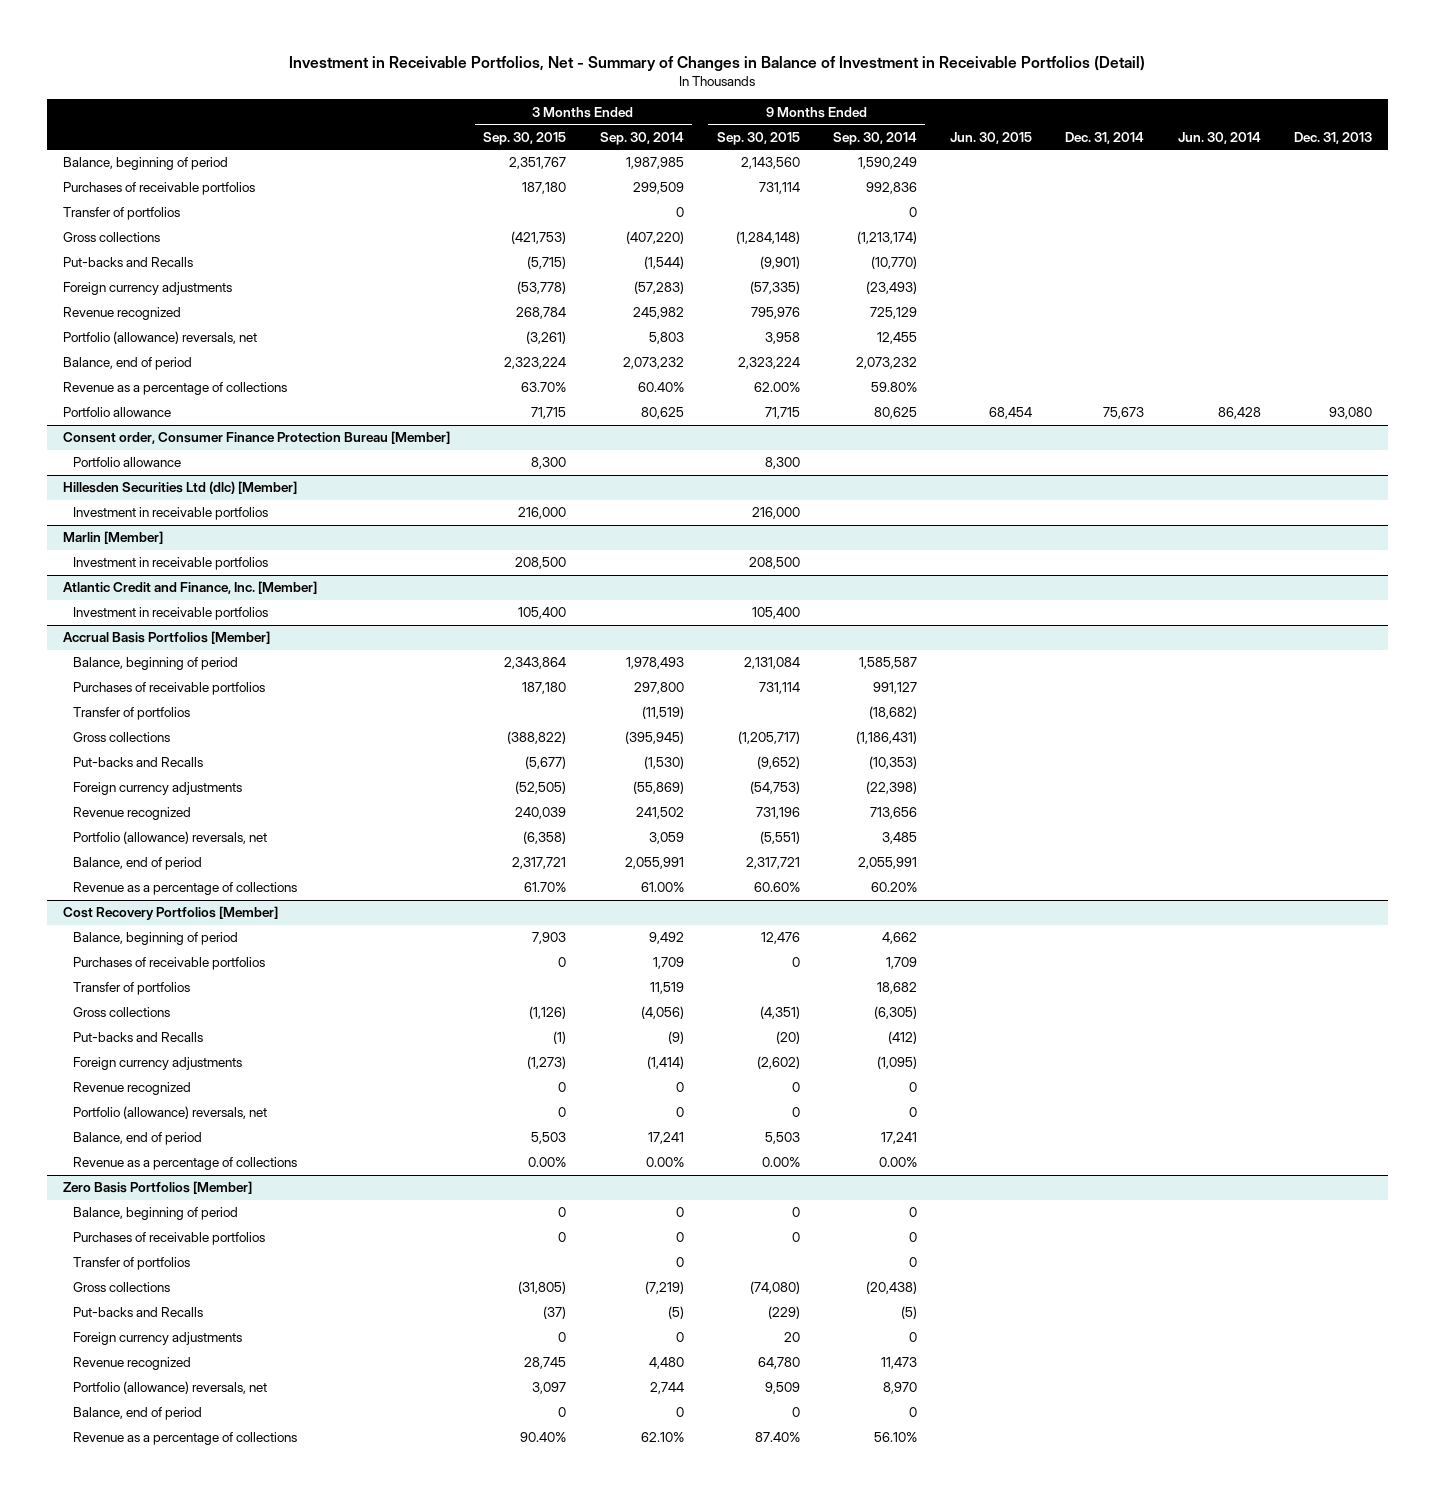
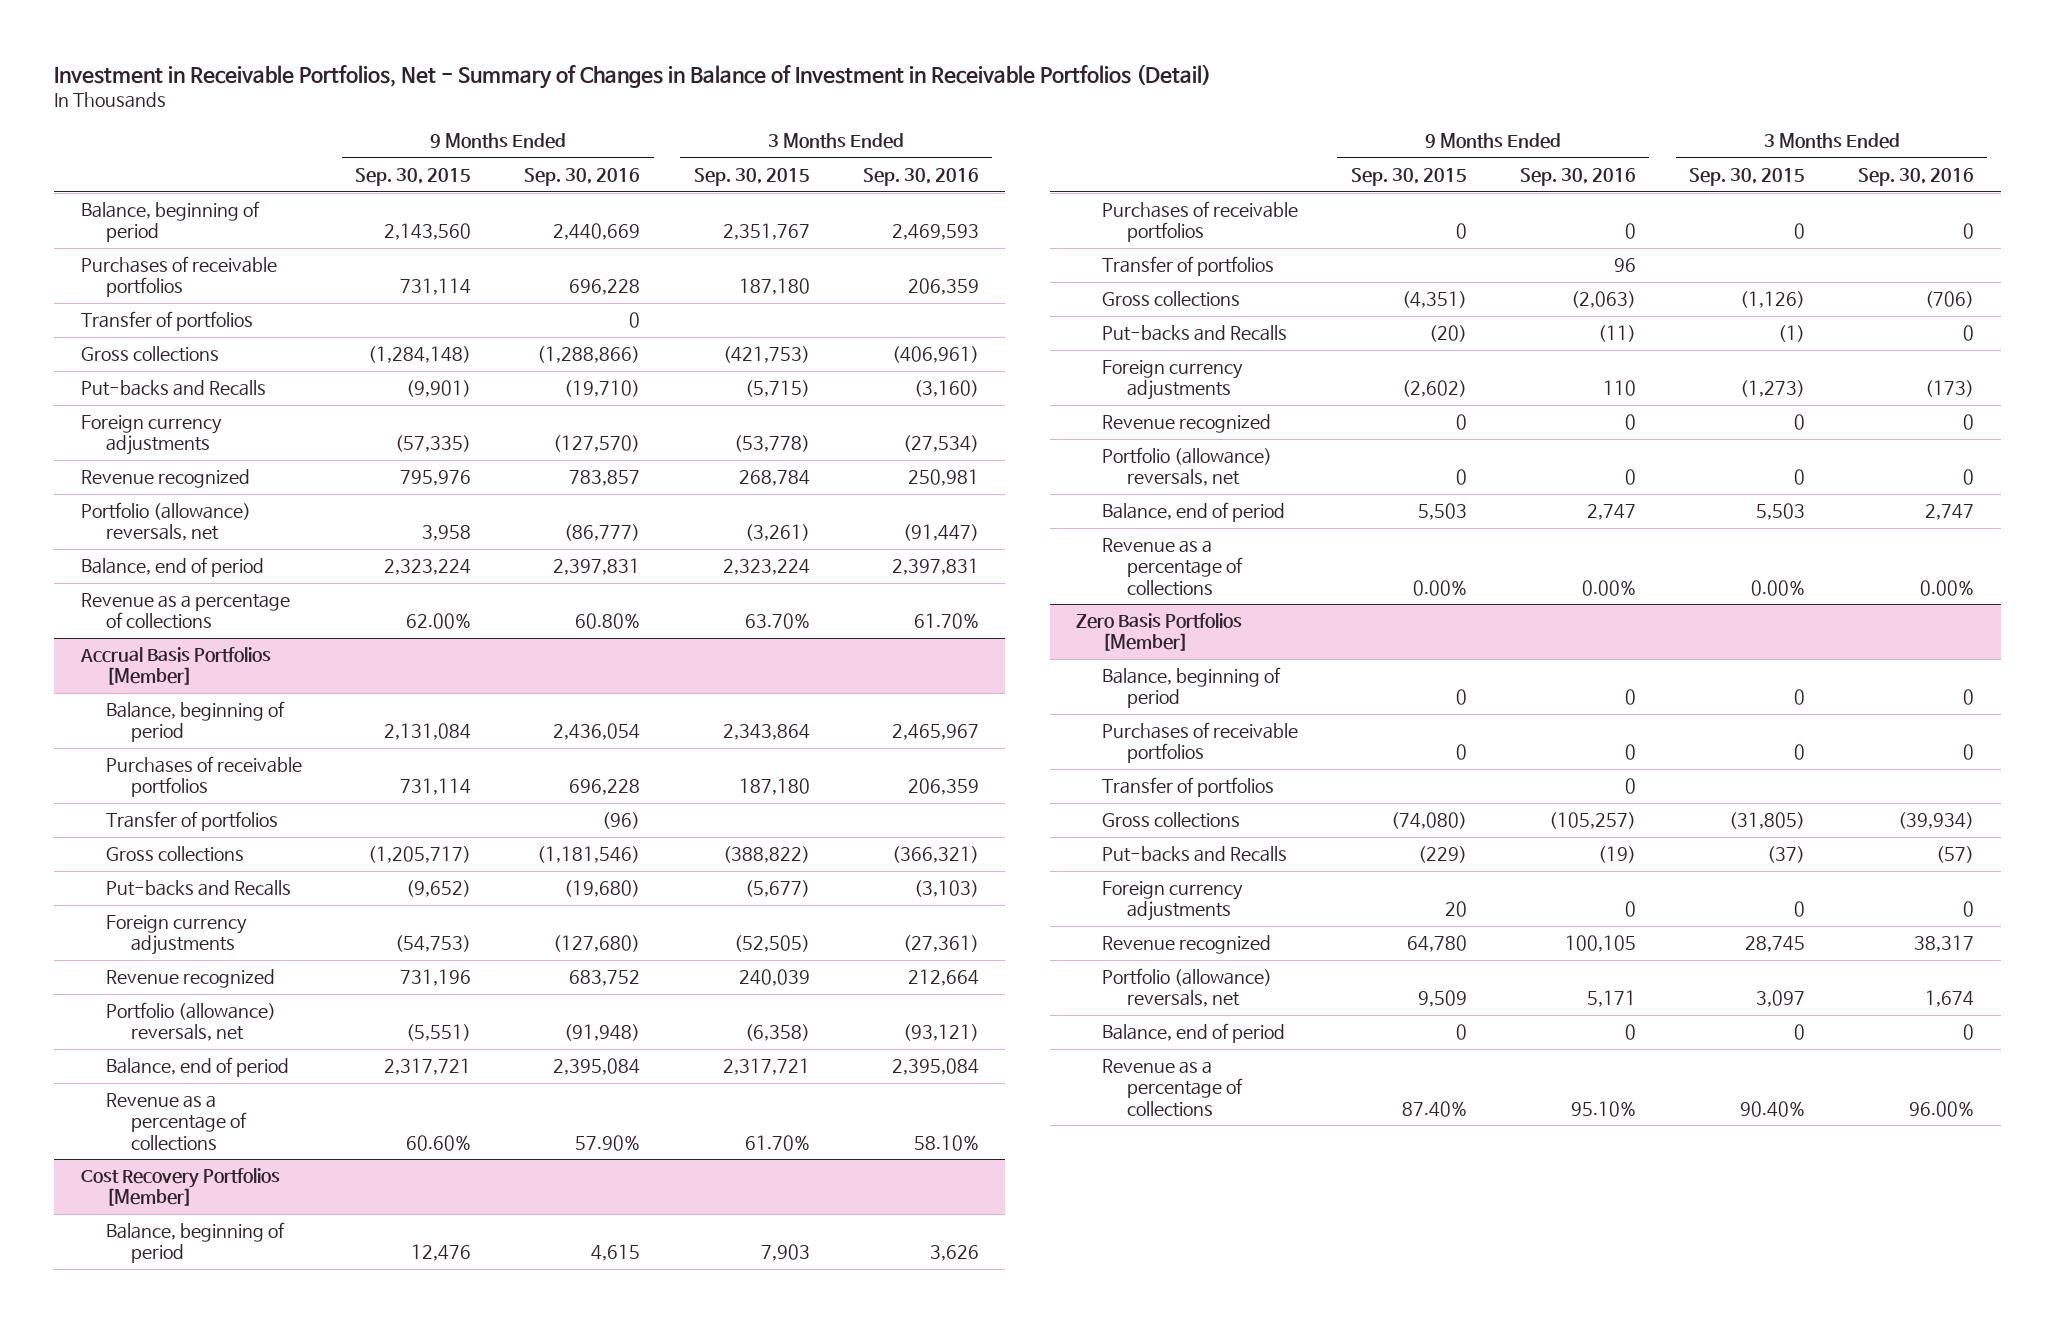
- | 3 Months Ended Sep. 30, 2015 | 3 Months Ended Sep. 30, 2014 | 9 Months Ended Sep. 30, 2015 | 9 Months Ended Sep. 30, 2014 | Jun. 30, 2015 | Dec. 31, 2014 | Jun. 30, 2014 | Dec. 31, 2013
+ | 9 Months Ended Sep. 30, 2015 | 9 Months Ended Sep. 30, 2016 | 3 Months Ended Sep. 30, 2015 | 3 Months Ended Sep. 30, 2016
- Portfolio allowance | 71,715 | 80,625 | 71,715 | 80,625 | 68,454 | 75,673 | 86,428 | 93,080
- Consent order, Consumer Finance Protection Bureau [Member]
- Portfolio allowance | 8,300 | | 8,300 | | | | |
- Hillesden Securities Ltd (dlc) [Member]
- Investment in receivable portfolios | 216,000 | | 216,000 | | | | |
- Marlin [Member]
- Investment in receivable portfolios | 208,500 | | 208,500 | | | | |
- Atlantic Credit and Finance, Inc. [Member]
- Investment in receivable portfolios | 105,400 | | 105,400 | | | | |

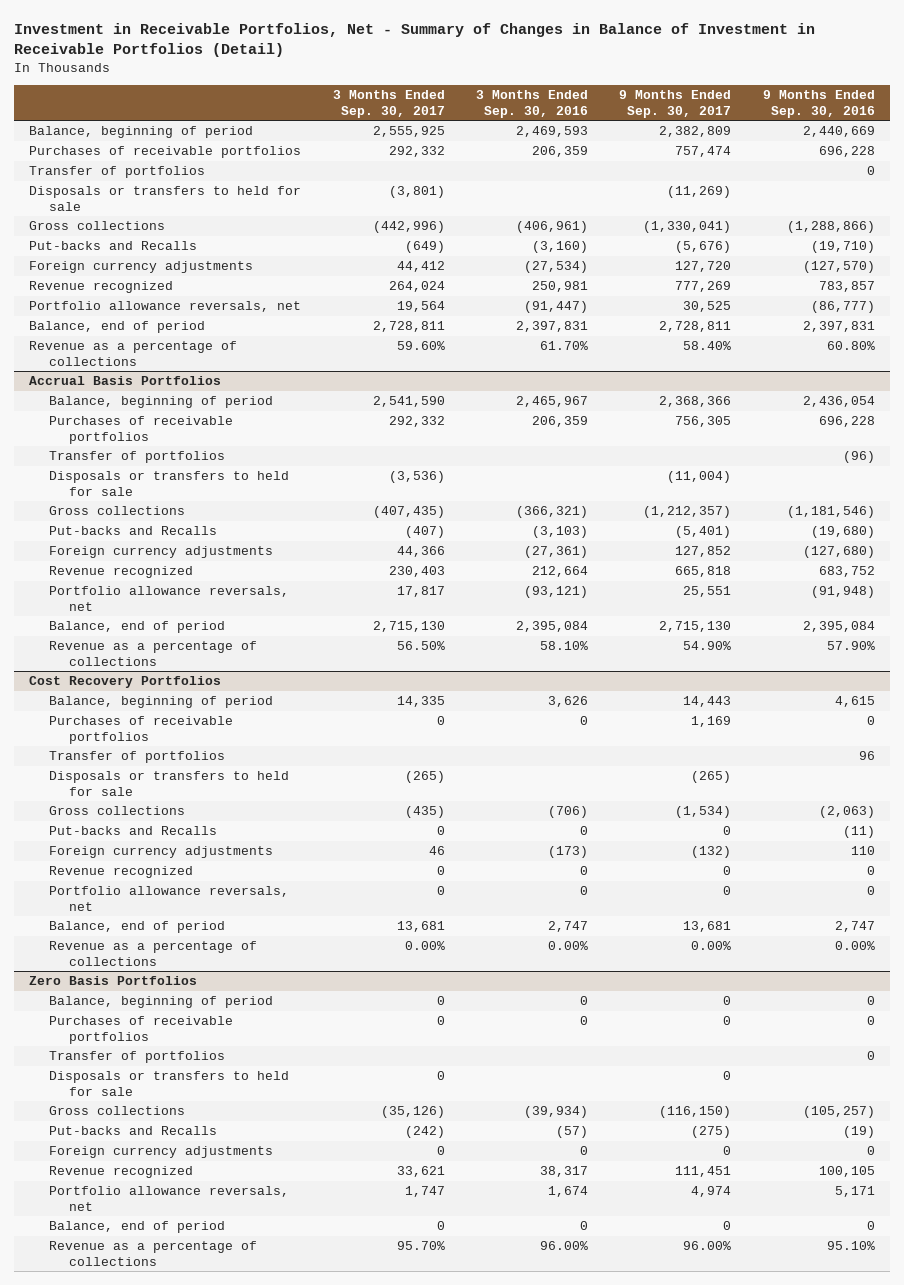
- | 9 Months Ended Sep. 30, 2015 | 9 Months Ended Sep. 30, 2016 | 3 Months Ended Sep. 30, 2015 | 3 Months Ended Sep. 30, 2016
+ | 3 Months Ended Sep. 30, 2017 | 3 Months Ended Sep. 30, 2016 | 9 Months Ended Sep. 30, 2017 | 9 Months Ended Sep. 30, 2016
+ Disposals or transfers to held for sale | (3,801) | | (11,269) |
- Portfolio (allowance) reversals, net | 3,958 | (86,777) | (3,261) | (91,447)
+ Portfolio allowance reversals, net | 19,564 | (91,447) | 30,525 | (86,777)
- Accrual Basis Portfolios [Member]
+ Accrual Basis Portfolios
+ Disposals or transfers to held for sale | (3,536) | | (11,004) |
- Portfolio (allowance) reversals, net | (5,551) | (91,948) | (6,358) | (93,121)
+ Portfolio allowance reversals, net | 17,817 | (93,121) | 25,551 | (91,948)
- Cost Recovery Portfolios [Member]
+ Cost Recovery Portfolios
+ Disposals or transfers to held for sale | (265) | | (265) |
- Portfolio (allowance) reversals, net | 0 | 0 | 0 | 0
+ Portfolio allowance reversals, net | 0 | 0 | 0 | 0
- Zero Basis Portfolios [Member]
+ Zero Basis Portfolios
+ Disposals or transfers to held for sale | 0 | | 0 |
- Portfolio (allowance) reversals, net | 9,509 | 5,171 | 3,097 | 1,674
+ Portfolio allowance reversals, net | 1,747 | 1,674 | 4,974 | 5,171

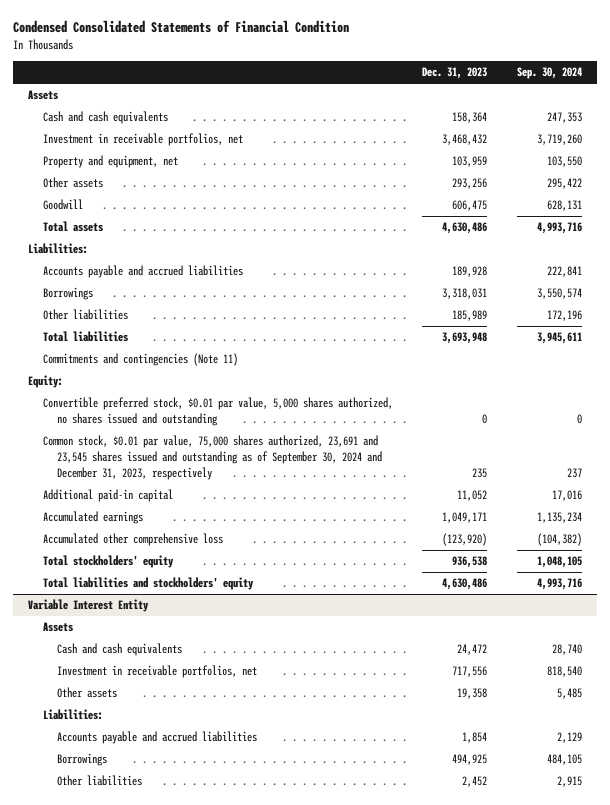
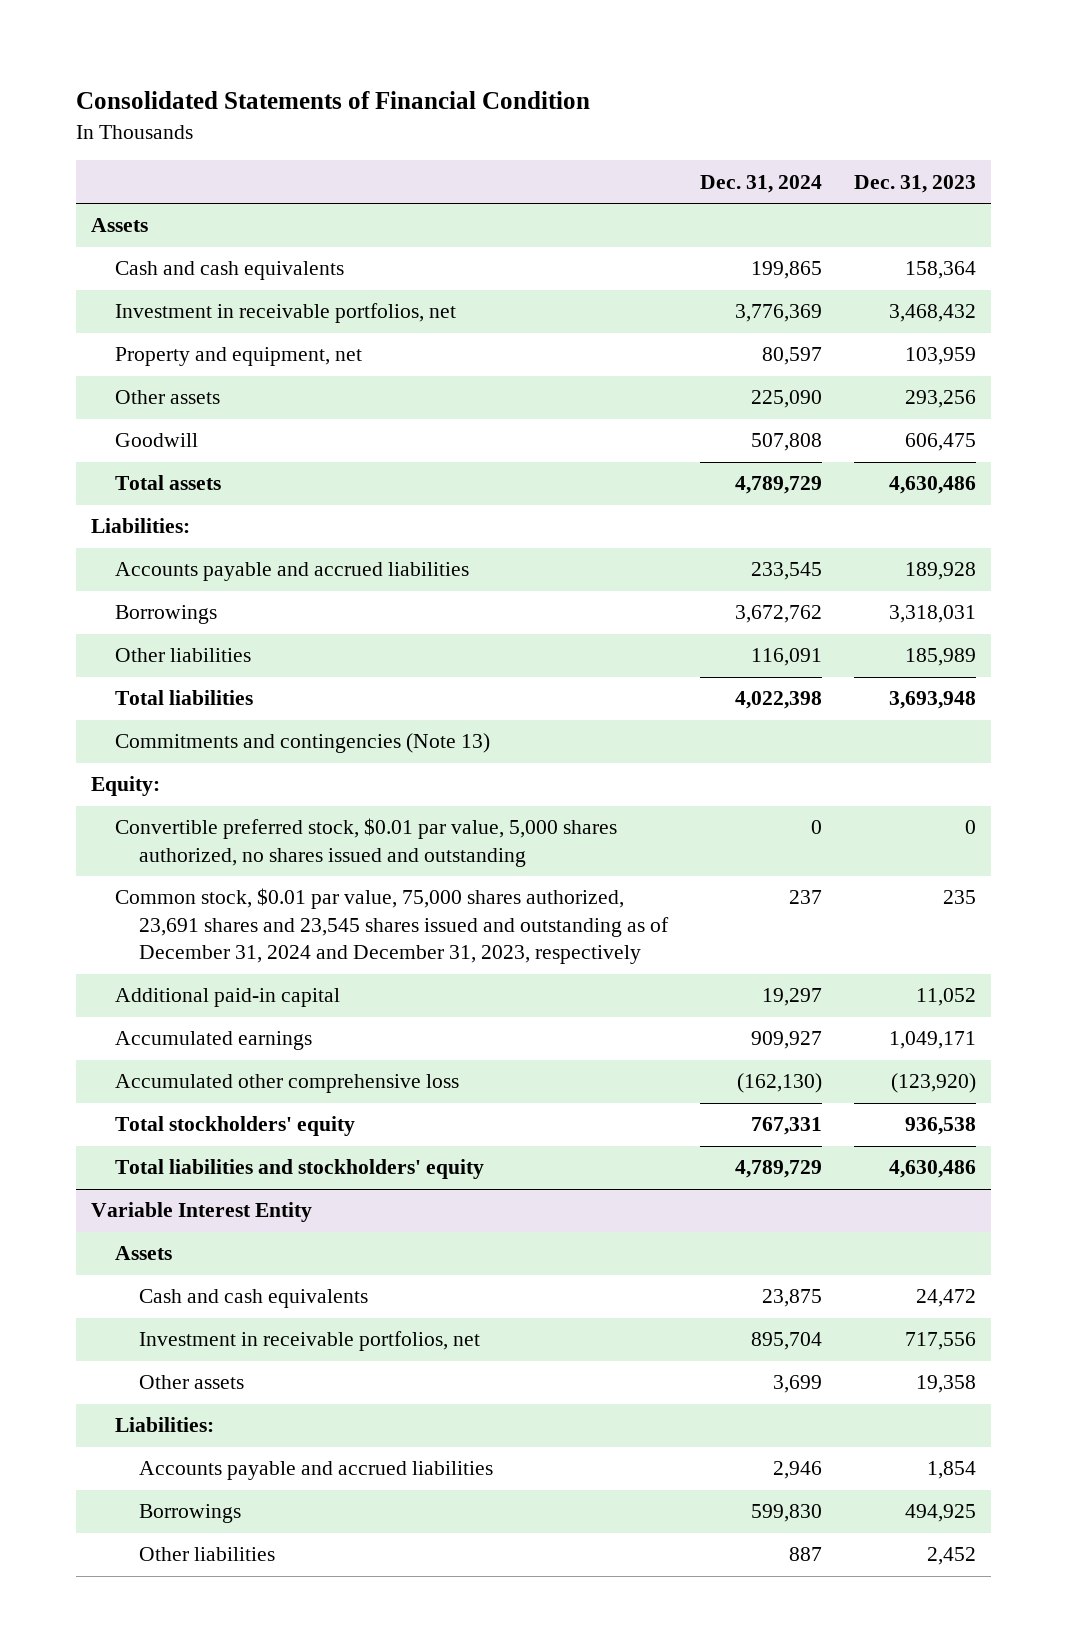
- Condensed Consolidated Statements of Financial Condition
+ Consolidated Statements of Financial Condition
- | Dec. 31, 2023 | Sep. 30, 2024
+ | Dec. 31, 2024 | Dec. 31, 2023
- Commitments and contingencies (Note 11)
+ Commitments and contingencies (Note 13)
- Common stock, $0.01 par value, 75,000 shares authorized, 23,691 and 23,545 shares issued and outstanding as of September 30, 2024 and December 31, 2023, respectively | 235 | 237
+ Common stock, $0.01 par value, 75,000 shares authorized, 23,691 shares and 23,545 shares issued and outstanding as of December 31, 2024 and December 31, 2023, respectively | 237 | 235

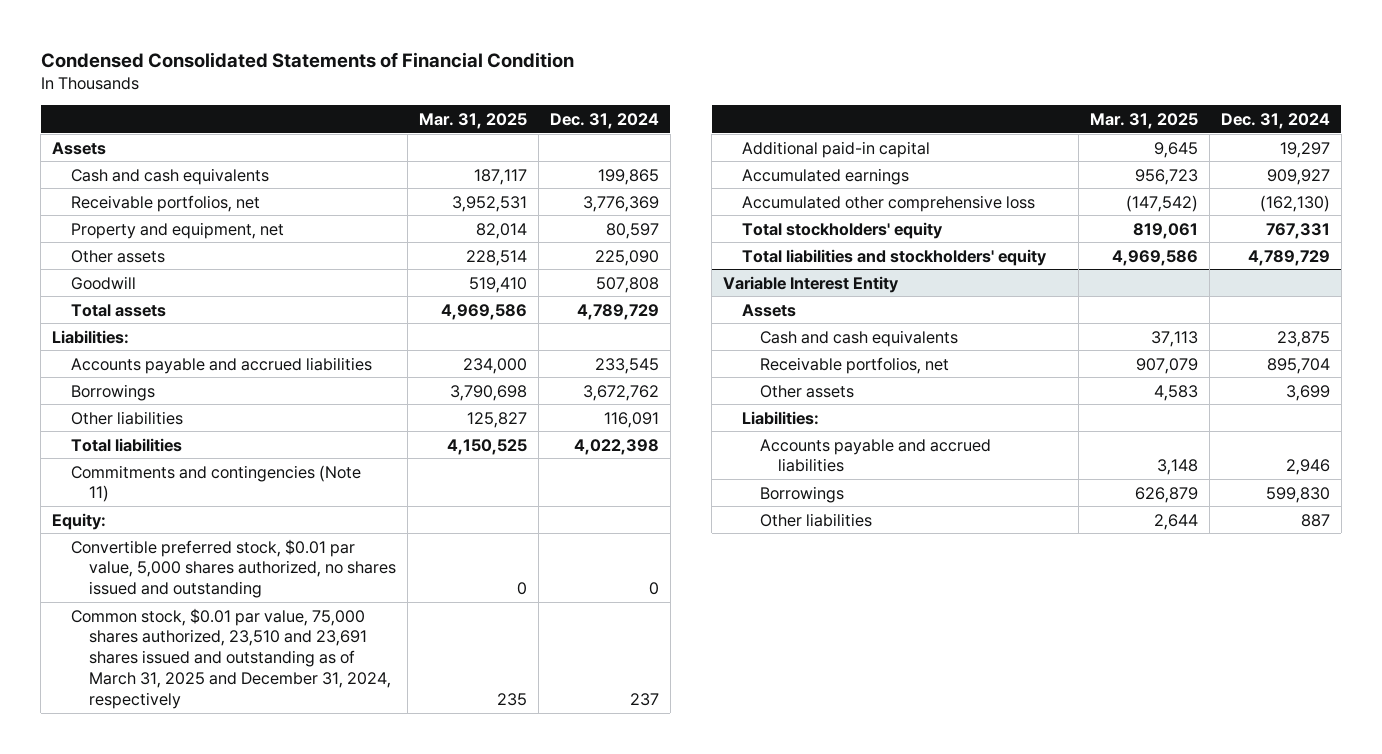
- Consolidated Statements of Financial Condition
+ Condensed Consolidated Statements of Financial Condition
- | Dec. 31, 2024 | Dec. 31, 2023
+ | Mar. 31, 2025 | Dec. 31, 2024
- Investment in receivable portfolios, net | 3,776,369 | 3,468,432
+ Receivable portfolios, net | 3,952,531 | 3,776,369
- Commitments and contingencies (Note 13)
+ Commitments and contingencies (Note 11)
- Common stock, $0.01 par value, 75,000 shares authorized, 23,691 shares and 23,545 shares issued and outstanding as of December 31, 2024 and December 31, 2023, respectively | 237 | 235
+ Common stock, $0.01 par value, 75,000 shares authorized, 23,510 and 23,691 shares issued and outstanding as of March 31, 2025 and December 31, 2024, respectively | 235 | 237
@ Variable Interest Entity
- Investment in receivable portfolios, net | 895,704 | 717,556
+ Receivable portfolios, net | 907,079 | 895,704

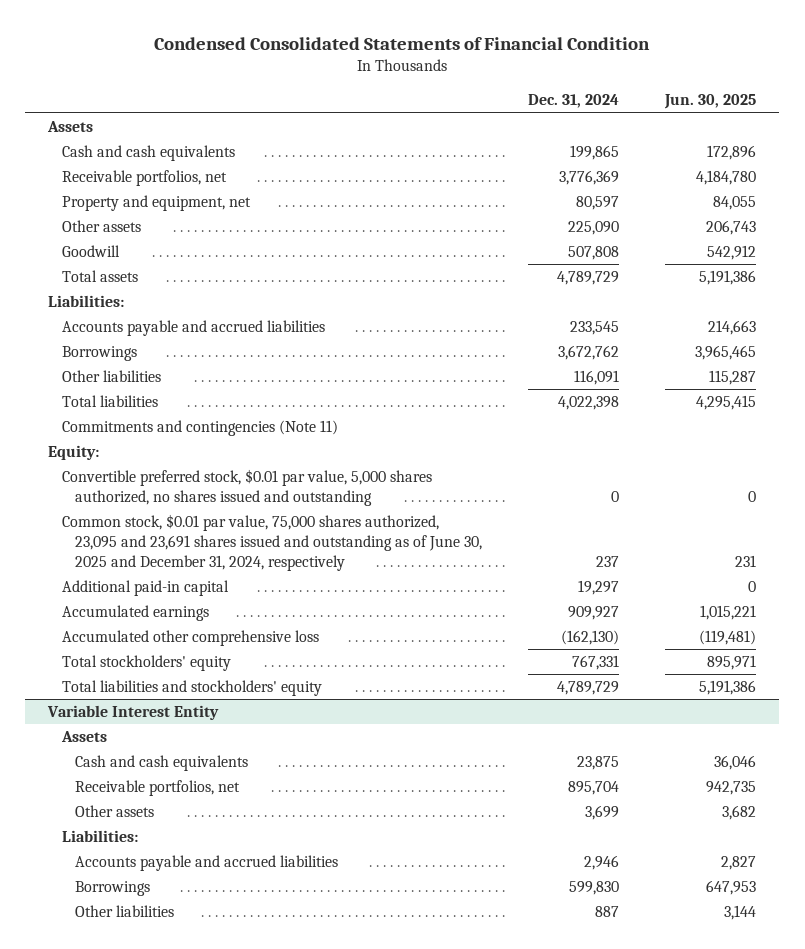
- | Mar. 31, 2025 | Dec. 31, 2024
+ | Dec. 31, 2024 | Jun. 30, 2025
- Common stock, $0.01 par value, 75,000 shares authorized, 23,510 and 23,691 shares issued and outstanding as of March 31, 2025 and December 31, 2024, respectively | 235 | 237
+ Common stock, $0.01 par value, 75,000 shares authorized, 23,095 and 23,691 shares issued and outstanding as of June 30, 2025 and December 31, 2024, respectively | 237 | 231

